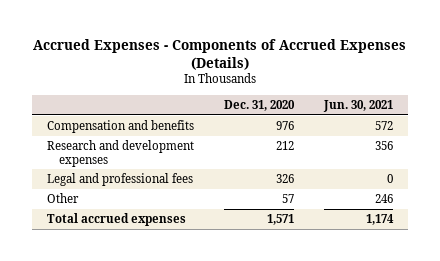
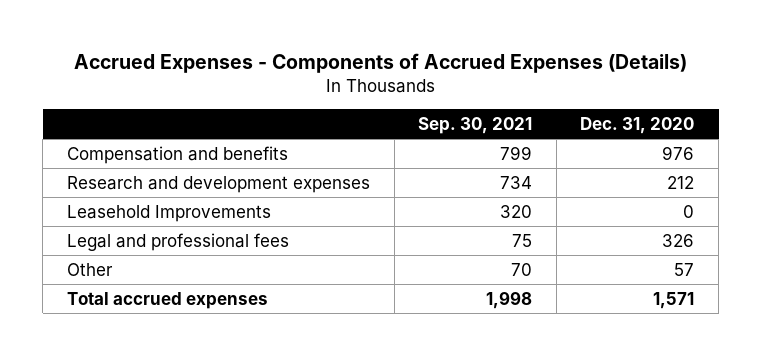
- | Dec. 31, 2020 | Jun. 30, 2021
+ | Sep. 30, 2021 | Dec. 31, 2020
+ Leasehold Improvements | 320 | 0

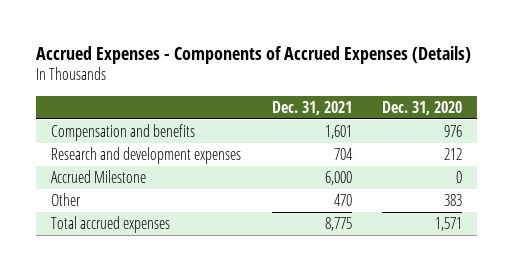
- | Sep. 30, 2021 | Dec. 31, 2020
+ | Dec. 31, 2021 | Dec. 31, 2020
- Leasehold Improvements | 320 | 0
- Legal and professional fees | 75 | 326
- Other | 70 | 57
+ Accrued Milestone | 6,000 | 0
+ Other | 470 | 383

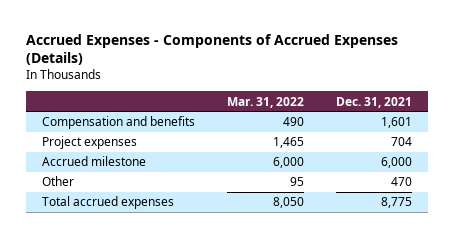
- | Dec. 31, 2021 | Dec. 31, 2020
+ | Mar. 31, 2022 | Dec. 31, 2021
- Research and development expenses | 704 | 212
- Accrued Milestone | 6,000 | 0
+ Project expenses | 1,465 | 704
+ Accrued milestone | 6,000 | 6,000

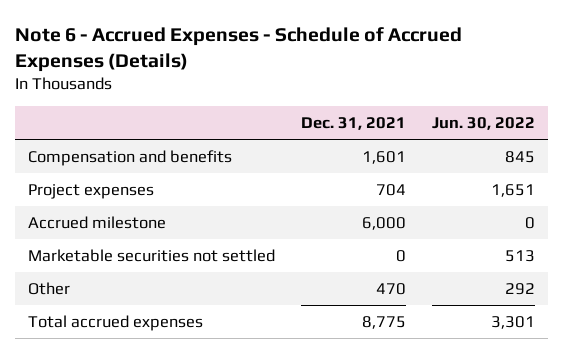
- Accrued Expenses - Components of Accrued Expenses (Details)
+ Note 6 - Accrued Expenses - Schedule of Accrued Expenses (Details)
- | Mar. 31, 2022 | Dec. 31, 2021
+ | Dec. 31, 2021 | Jun. 30, 2022
+ Marketable securities not settled | 0 | 513

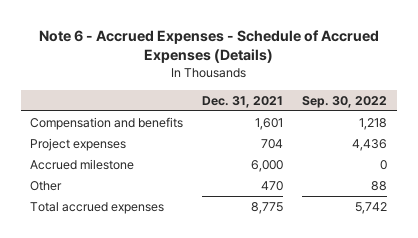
- | Dec. 31, 2021 | Jun. 30, 2022
+ | Dec. 31, 2021 | Sep. 30, 2022
- Marketable securities not settled | 0 | 513

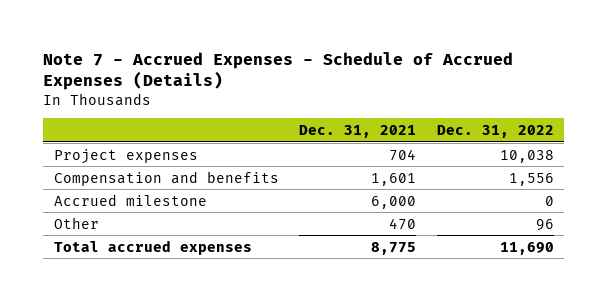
- Note 6 - Accrued Expenses - Schedule of Accrued Expenses (Details)
+ Note 7 - Accrued Expenses - Schedule of Accrued Expenses (Details)
- | Dec. 31, 2021 | Sep. 30, 2022
+ | Dec. 31, 2021 | Dec. 31, 2022
moved down: Compensation and benefits | 1,601 | 1,556

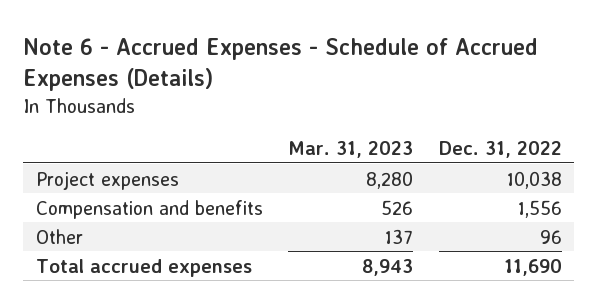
- Note 7 - Accrued Expenses - Schedule of Accrued Expenses (Details)
+ Note 6 - Accrued Expenses - Schedule of Accrued Expenses (Details)
- | Dec. 31, 2021 | Dec. 31, 2022
+ | Mar. 31, 2023 | Dec. 31, 2022
- Accrued milestone | 6,000 | 0

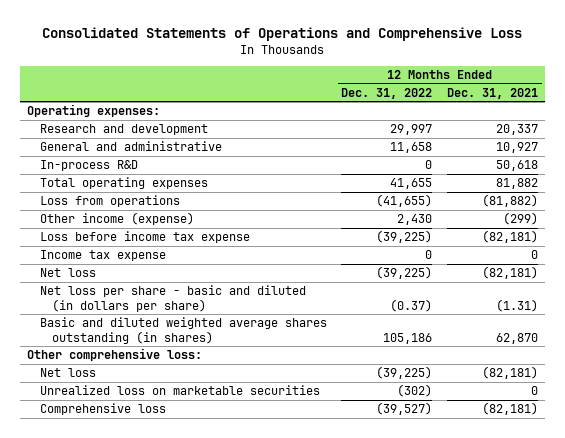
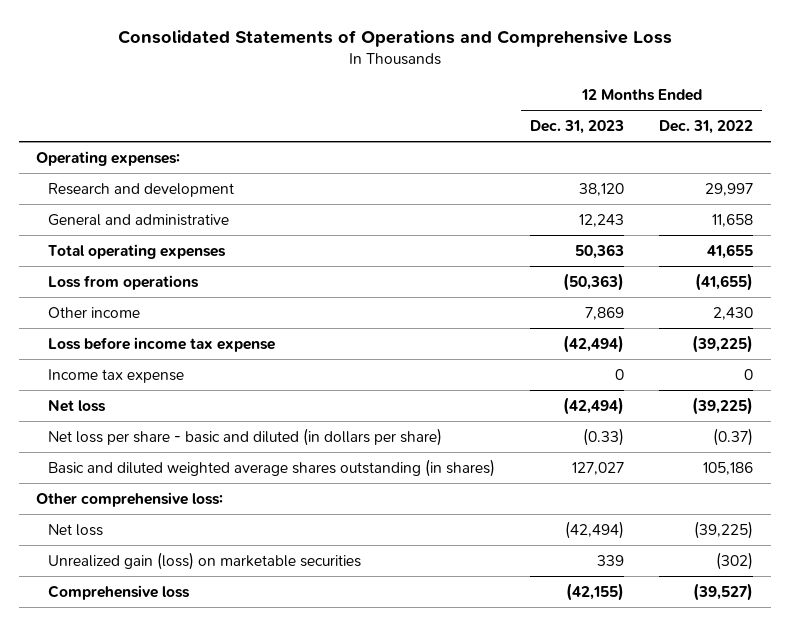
- | 12 Months Ended Dec. 31, 2022 | 12 Months Ended Dec. 31, 2021
+ | 12 Months Ended Dec. 31, 2023 | 12 Months Ended Dec. 31, 2022
- In-process R&D | 0 | 50,618
- Other income (expense) | 2,430 | (299)
+ Other income | 7,869 | 2,430
- Unrealized loss on marketable securities | (302) | 0
+ Unrealized gain (loss) on marketable securities | 339 | (302)

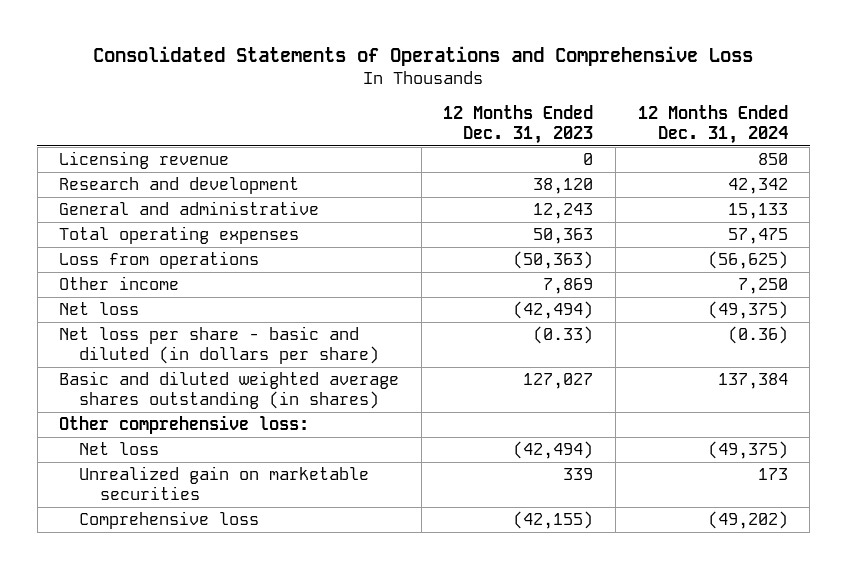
- | 12 Months Ended Dec. 31, 2023 | 12 Months Ended Dec. 31, 2022
+ | 12 Months Ended Dec. 31, 2023 | 12 Months Ended Dec. 31, 2024
- Operating expenses:
+ Licensing revenue | 0 | 850
- Loss before income tax expense | (42,494) | (39,225)
- Income tax expense | 0 | 0
- Unrealized gain (loss) on marketable securities | 339 | (302)
+ Unrealized gain on marketable securities | 339 | 173

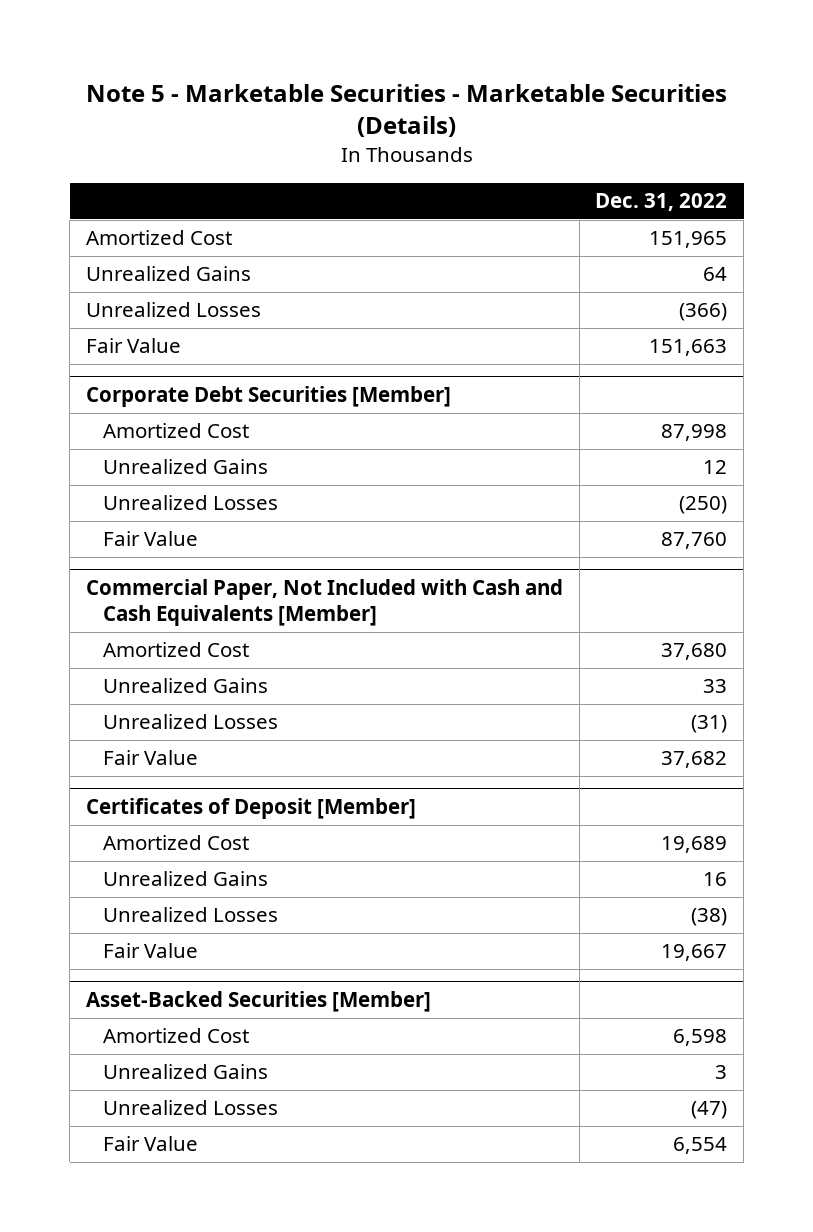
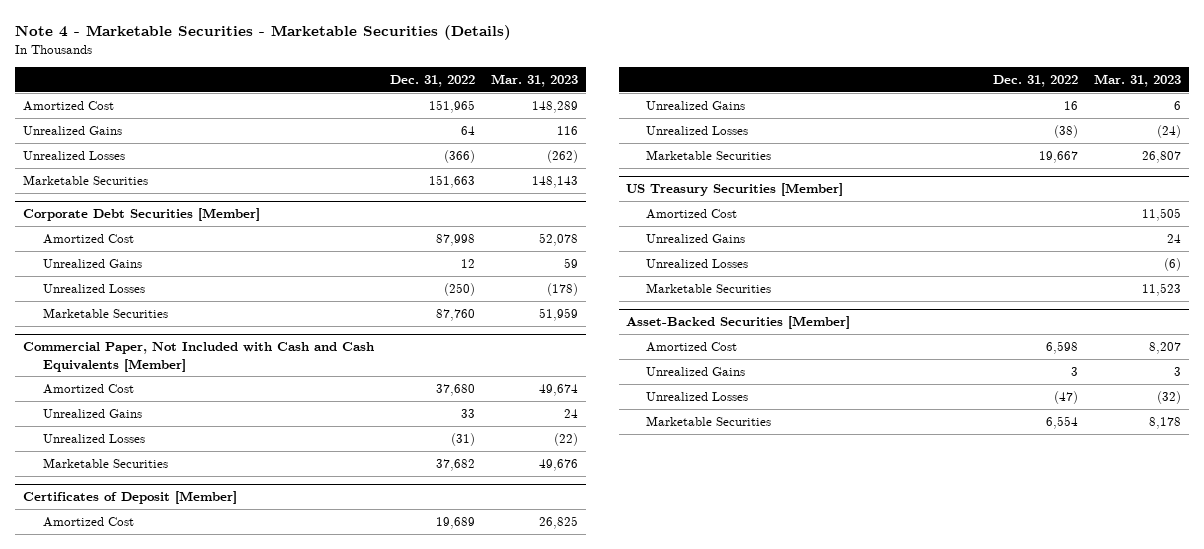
- Note 5 - Marketable Securities - Marketable Securities (Details)
+ Note 4 - Marketable Securities - Marketable Securities (Details)
- | Dec. 31, 2022
+ | Dec. 31, 2022 | Mar. 31, 2023
- Fair Value | 151,663
+ Marketable Securities | 151,663 | 148,143
@ Corporate Debt Securities [Member]
- Fair Value | 87,760
+ Marketable Securities | 87,760 | 51,959
@ Commercial Paper, Not Included with Cash and Cash Equivalents [Member]
- Fair Value | 37,682
+ Marketable Securities | 37,682 | 49,676
@ Certificates of Deposit [Member]
- Fair Value | 19,667
+ Marketable Securities | 19,667 | 26,807
+ US Treasury Securities [Member]
+ Amortized Cost | | 11,505
+ Unrealized Gains | | 24
+ Unrealized Losses | | (6)
+ Marketable Securities | | 11,523
@ Asset-Backed Securities [Member]
- Fair Value | 6,554
+ Marketable Securities | 6,554 | 8,178

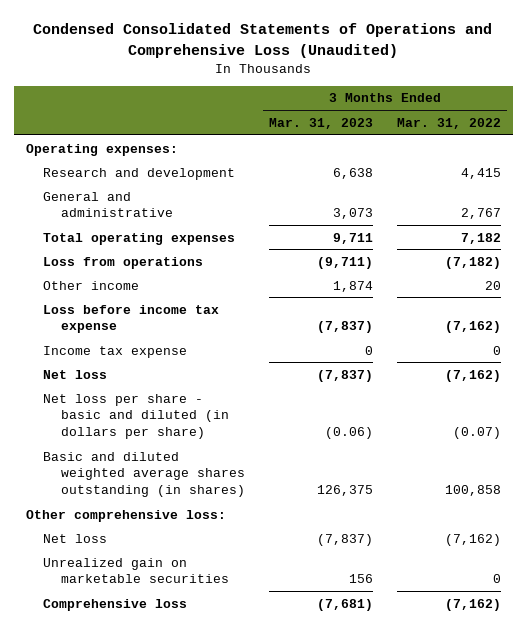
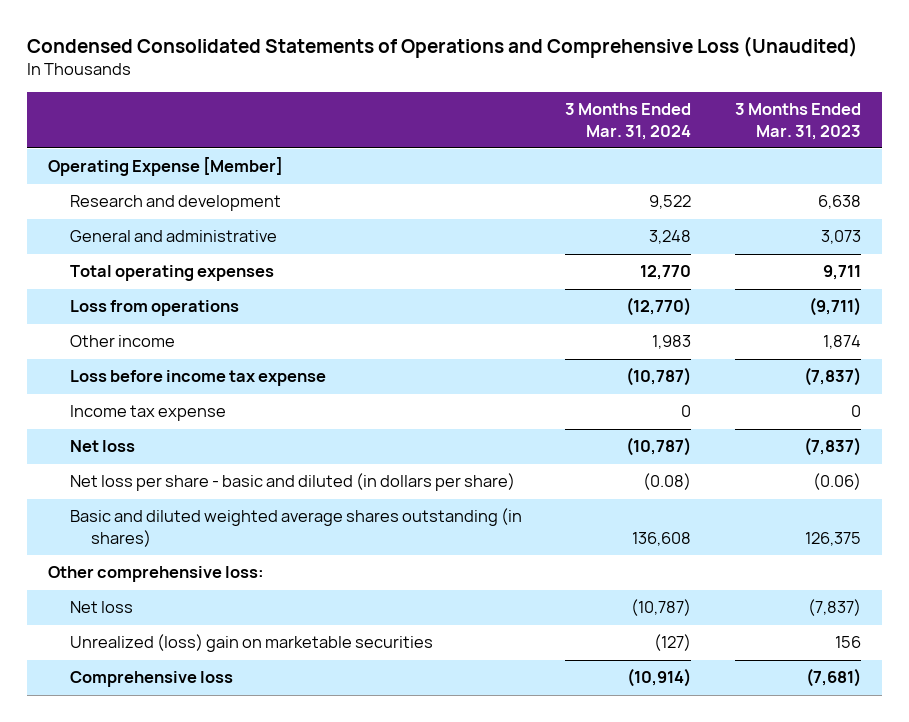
- | 3 Months Ended Mar. 31, 2023 | 3 Months Ended Mar. 31, 2022
+ | 3 Months Ended Mar. 31, 2024 | 3 Months Ended Mar. 31, 2023
- Operating expenses:
+ Operating Expense [Member]
- Unrealized gain on marketable securities | 156 | 0
+ Unrealized (loss) gain on marketable securities | (127) | 156

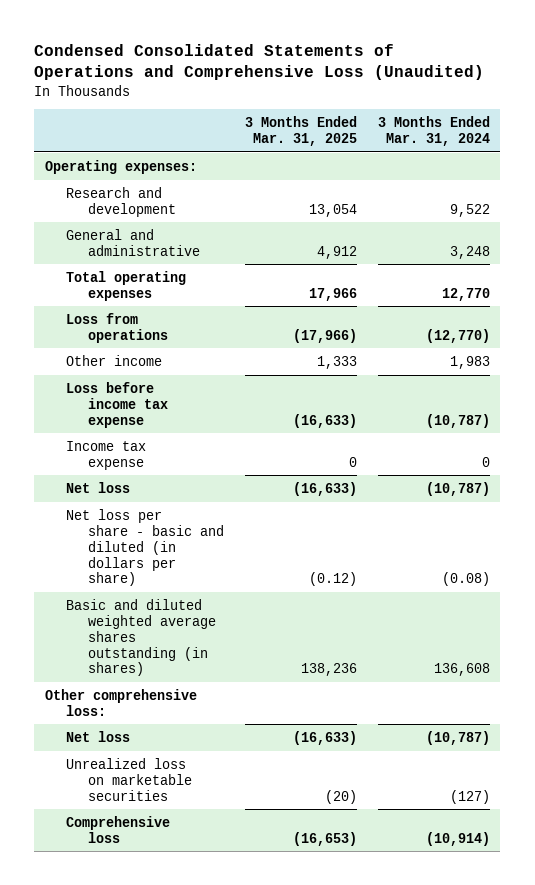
- | 3 Months Ended Mar. 31, 2024 | 3 Months Ended Mar. 31, 2023
+ | 3 Months Ended Mar. 31, 2025 | 3 Months Ended Mar. 31, 2024
- Operating Expense [Member]
+ Operating expenses:
- Unrealized (loss) gain on marketable securities | (127) | 156
+ Unrealized loss on marketable securities | (20) | (127)

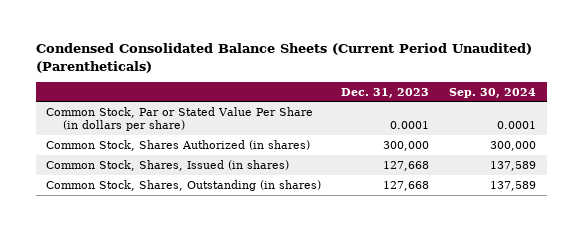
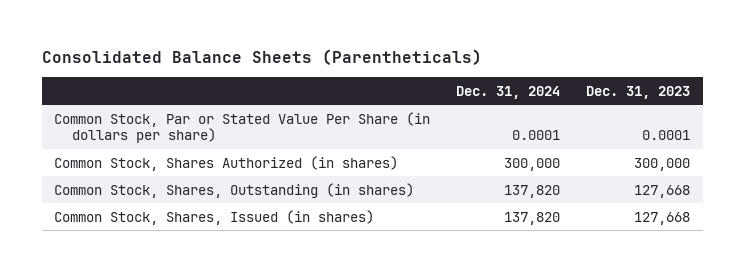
- Condensed Consolidated Balance Sheets (Current Period Unaudited) (Parentheticals)
+ Consolidated Balance Sheets (Parentheticals)
- | Dec. 31, 2023 | Sep. 30, 2024
+ | Dec. 31, 2024 | Dec. 31, 2023
moved down: Common Stock, Shares, Issued (in shares) | 137,820 | 127,668

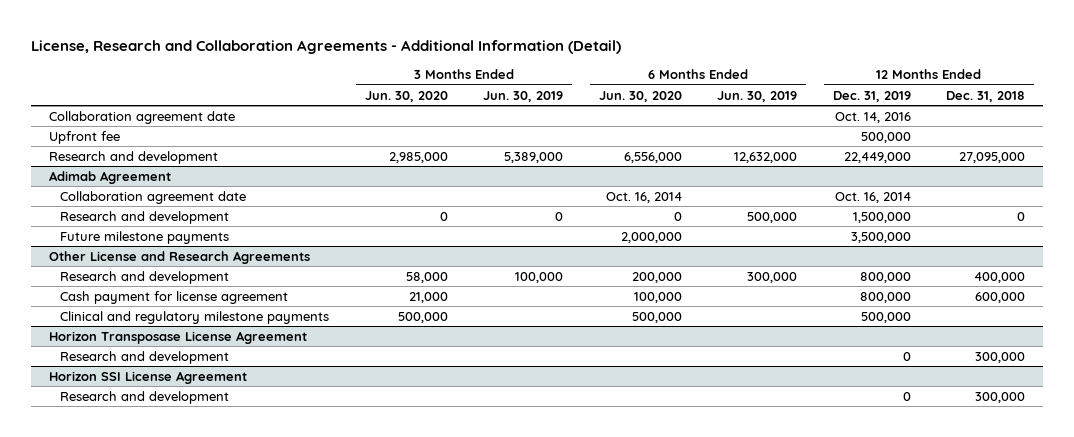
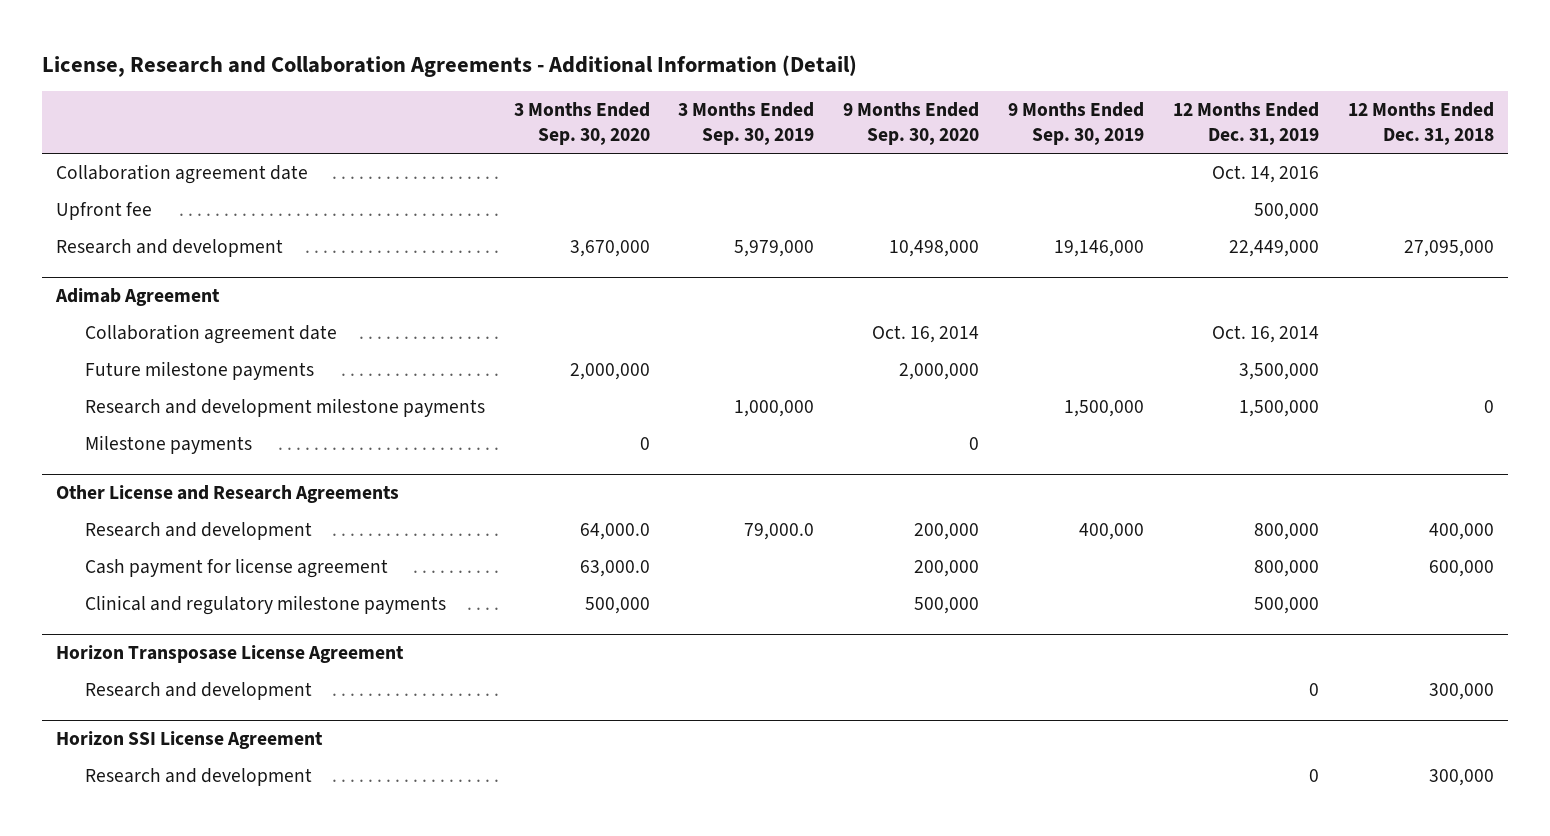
- | 3 Months Ended Jun. 30, 2020 | 3 Months Ended Jun. 30, 2019 | 6 Months Ended Jun. 30, 2020 | 6 Months Ended Jun. 30, 2019 | 12 Months Ended Dec. 31, 2019 | 12 Months Ended Dec. 31, 2018
+ | 3 Months Ended Sep. 30, 2020 | 3 Months Ended Sep. 30, 2019 | 9 Months Ended Sep. 30, 2020 | 9 Months Ended Sep. 30, 2019 | 12 Months Ended Dec. 31, 2019 | 12 Months Ended Dec. 31, 2018
@ Adimab Agreement
- Research and development | 0 | 0 | 0 | 500,000 | 1,500,000 | 0
+ Research and development milestone payments | | 1,000,000 | | 1,500,000 | 1,500,000 | 0
+ Milestone payments | 0 | | 0 | | |

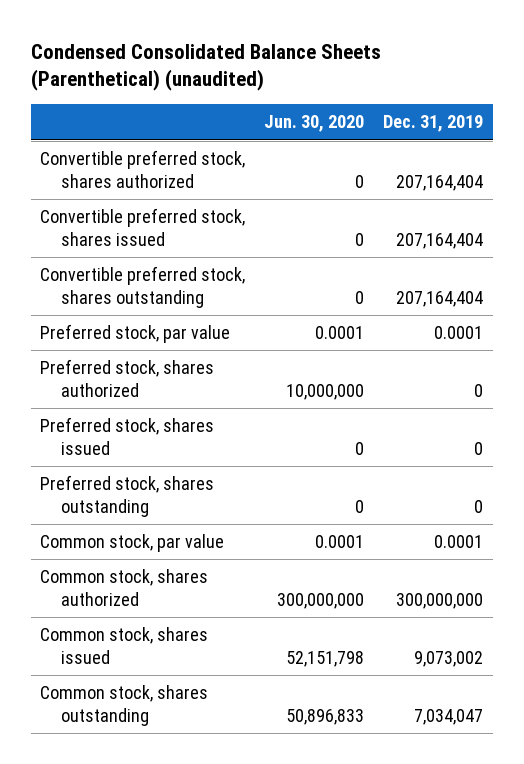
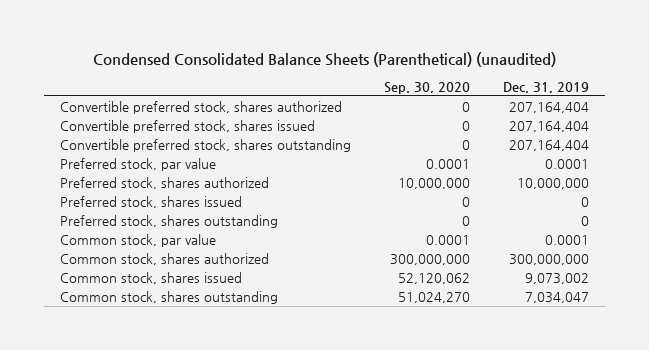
- | Jun. 30, 2020 | Dec. 31, 2019
+ | Sep. 30, 2020 | Dec. 31, 2019
- Preferred stock, shares authorized | 10,000,000 | 0
+ Preferred stock, shares authorized | 10,000,000 | 10,000,000

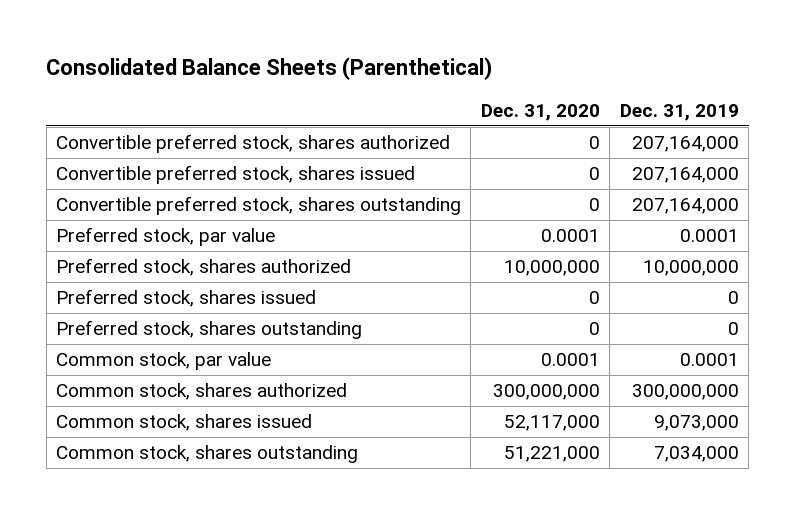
- Condensed Consolidated Balance Sheets (Parenthetical) (unaudited)
+ Consolidated Balance Sheets (Parenthetical)
- | Sep. 30, 2020 | Dec. 31, 2019
+ | Dec. 31, 2020 | Dec. 31, 2019
- Convertible preferred stock, shares authorized | 0 | 207,164,404
- Convertible preferred stock, shares issued | 0 | 207,164,404
- Convertible preferred stock, shares outstanding | 0 | 207,164,404
+ Convertible preferred stock, shares authorized | 0 | 207,164,000
+ Convertible preferred stock, shares issued | 0 | 207,164,000
+ Convertible preferred stock, shares outstanding | 0 | 207,164,000
- Common stock, shares issued | 52,120,062 | 9,073,002
- Common stock, shares outstanding | 51,024,270 | 7,034,047
+ Common stock, shares issued | 52,117,000 | 9,073,000
+ Common stock, shares outstanding | 51,221,000 | 7,034,000

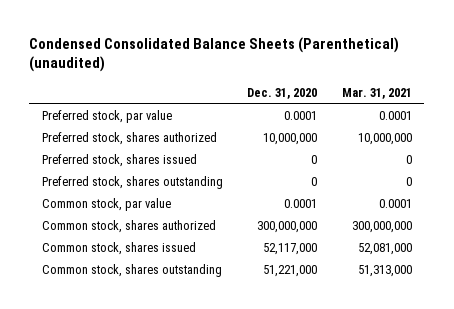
- Consolidated Balance Sheets (Parenthetical)
+ Condensed Consolidated Balance Sheets (Parenthetical) (unaudited)
- | Dec. 31, 2020 | Dec. 31, 2019
+ | Dec. 31, 2020 | Mar. 31, 2021
- Convertible preferred stock, shares authorized | 0 | 207,164,000
- Convertible preferred stock, shares issued | 0 | 207,164,000
- Convertible preferred stock, shares outstanding | 0 | 207,164,000

